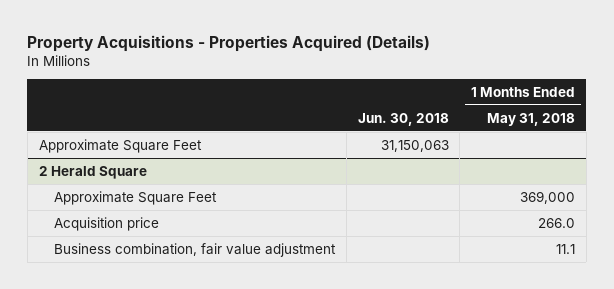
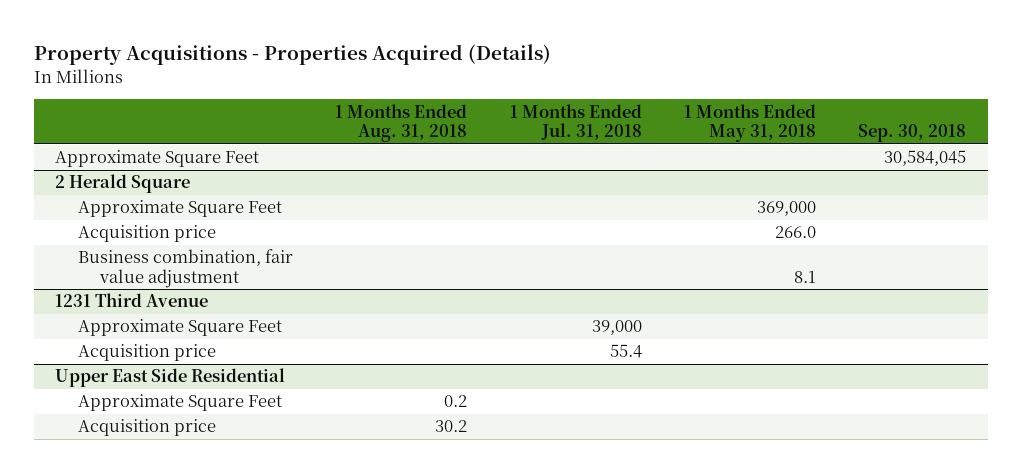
- | Jun. 30, 2018 | 1 Months Ended May 31, 2018
+ | 1 Months Ended Aug. 31, 2018 | 1 Months Ended Jul. 31, 2018 | 1 Months Ended May 31, 2018 | Sep. 30, 2018
@ 2 Herald Square
- Business combination, fair value adjustment | | 11.1
+ Business combination, fair value adjustment | | | 8.1 |
+ 1231 Third Avenue
+ Approximate Square Feet | | 39,000 | |
+ Acquisition price | | 55.4 | |
+ Upper East Side Residential
+ Approximate Square Feet | 0.2 | | |
+ Acquisition price | 30.2 | | |

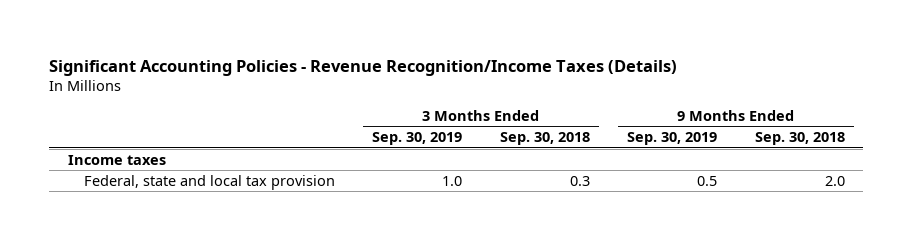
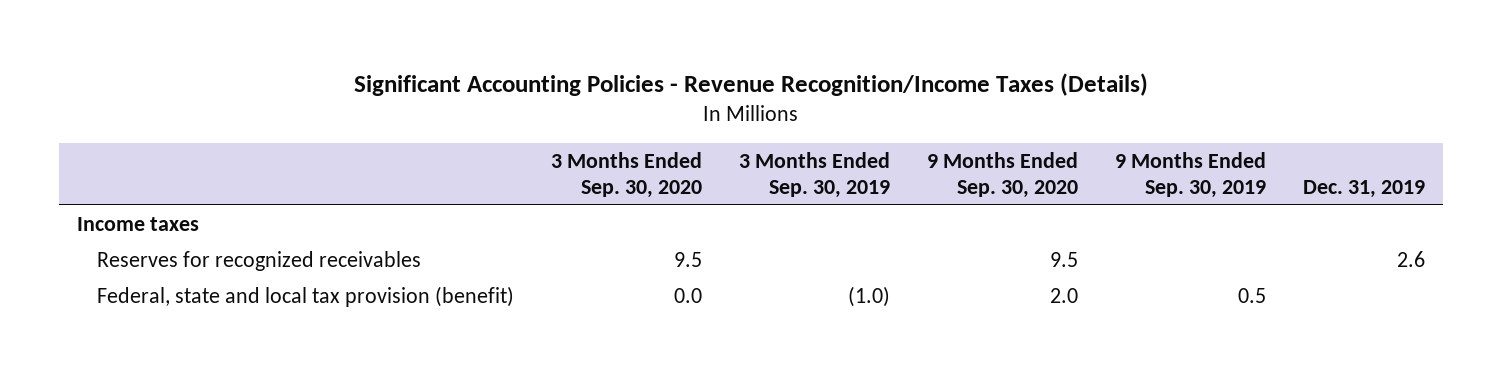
- | 3 Months Ended Sep. 30, 2019 | 3 Months Ended Sep. 30, 2018 | 9 Months Ended Sep. 30, 2019 | 9 Months Ended Sep. 30, 2018
+ | 3 Months Ended Sep. 30, 2020 | 3 Months Ended Sep. 30, 2019 | 9 Months Ended Sep. 30, 2020 | 9 Months Ended Sep. 30, 2019 | Dec. 31, 2019
- Federal, state and local tax provision | 1.0 | 0.3 | 0.5 | 2.0
+ Reserves for recognized receivables | 9.5 | | 9.5 | | 2.6
+ Federal, state and local tax provision (benefit) | 0.0 | (1.0) | 2.0 | 0.5 |

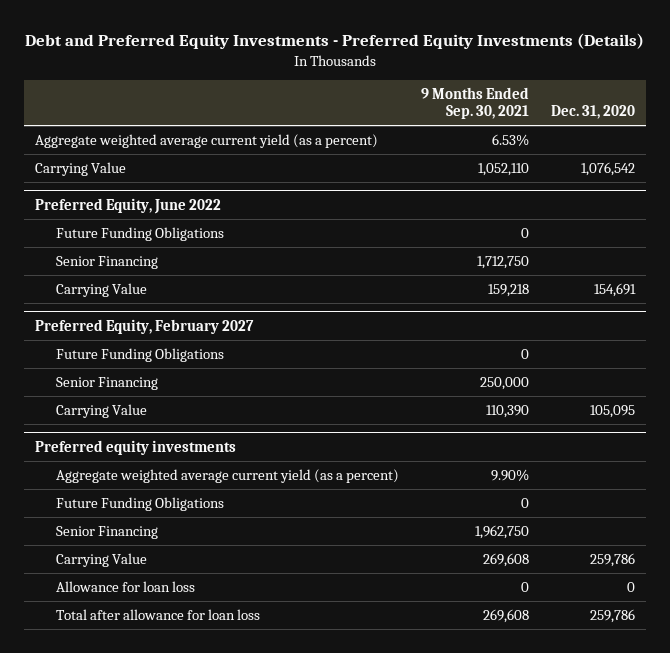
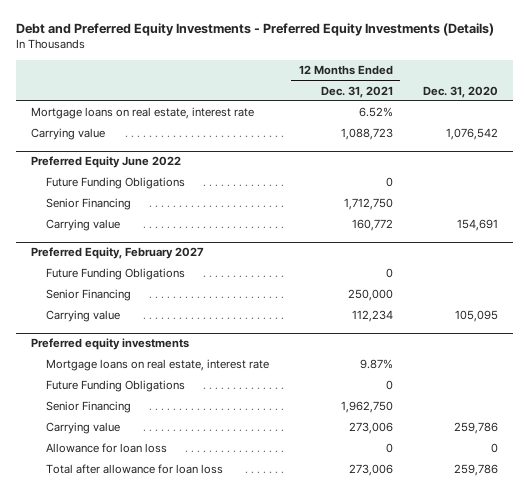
- | 9 Months Ended Sep. 30, 2021 | Dec. 31, 2020
+ | 12 Months Ended Dec. 31, 2021 | Dec. 31, 2020
- Aggregate weighted average current yield (as a percent) | 6.53% |
- Carrying Value | 1,052,110 | 1,076,542
- Preferred Equity, June 2022
+ Mortgage loans on real estate, interest rate | 6.52% |
+ Carrying value | 1,088,723 | 1,076,542
+ Preferred Equity June 2022
- Carrying Value | 159,218 | 154,691
+ Carrying value | 160,772 | 154,691
@ Preferred Equity, February 2027
- Carrying Value | 110,390 | 105,095
+ Carrying value | 112,234 | 105,095
@ Preferred equity investments
- Aggregate weighted average current yield (as a percent) | 9.90% |
+ Mortgage loans on real estate, interest rate | 9.87% |
- Carrying Value | 269,608 | 259,786
+ Carrying value | 273,006 | 259,786

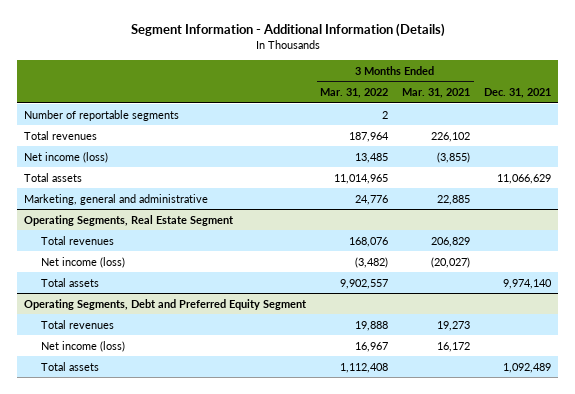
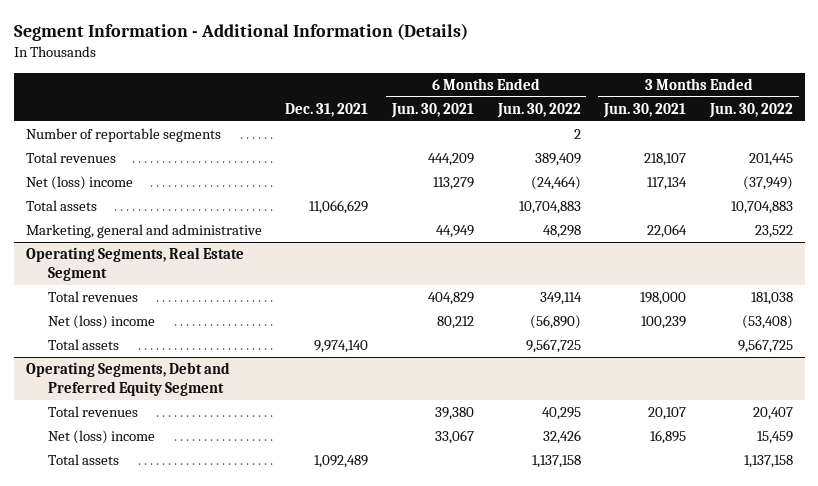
- | 3 Months Ended Mar. 31, 2022 | 3 Months Ended Mar. 31, 2021 | Dec. 31, 2021
+ | Dec. 31, 2021 | 6 Months Ended Jun. 30, 2021 | 6 Months Ended Jun. 30, 2022 | 3 Months Ended Jun. 30, 2021 | 3 Months Ended Jun. 30, 2022
- Net income (loss) | 13,485 | (3,855) |
+ Net (loss) income | | 113,279 | (24,464) | 117,134 | (37,949)
@ Operating Segments, Real Estate Segment
- Net income (loss) | (3,482) | (20,027) |
+ Net (loss) income | | 80,212 | (56,890) | 100,239 | (53,408)
@ Operating Segments, Debt and Preferred Equity Segment
- Net income (loss) | 16,967 | 16,172 |
+ Net (loss) income | | 33,067 | 32,426 | 16,895 | 15,459

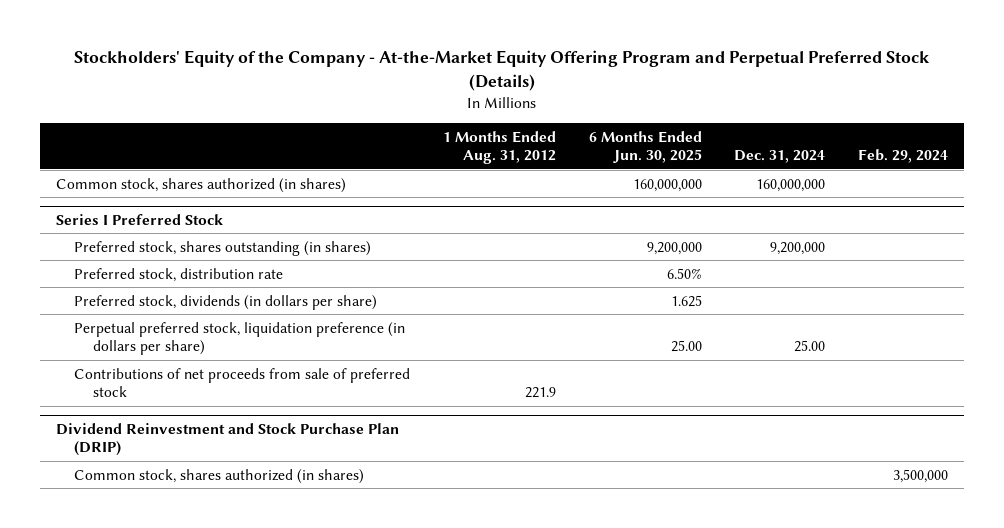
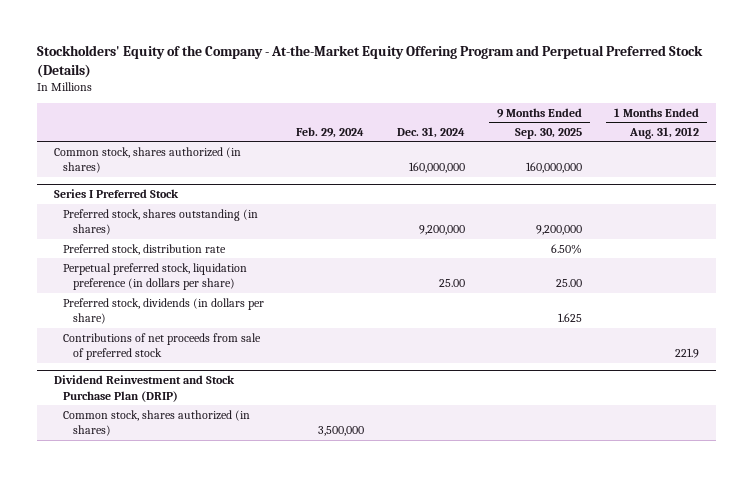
- | 1 Months Ended Aug. 31, 2012 | 6 Months Ended Jun. 30, 2025 | Dec. 31, 2024 | Feb. 29, 2024
+ | Feb. 29, 2024 | Dec. 31, 2024 | 9 Months Ended Sep. 30, 2025 | 1 Months Ended Aug. 31, 2012
@ Series I Preferred Stock
moved down: Preferred stock, dividends (in dollars per share) | | | 1.625 |

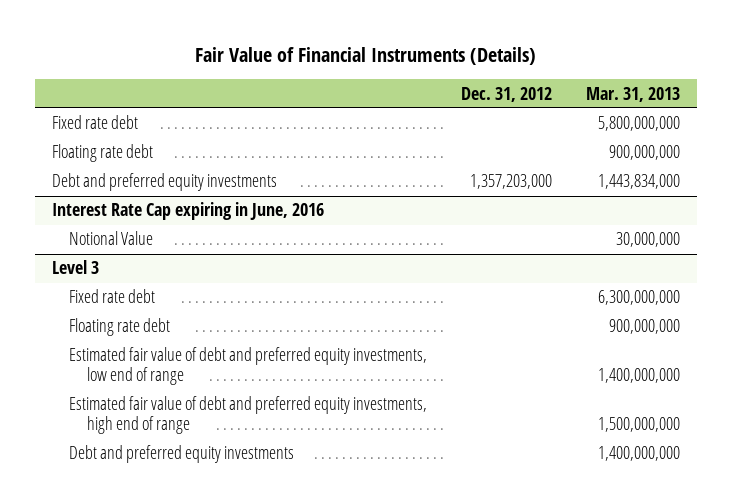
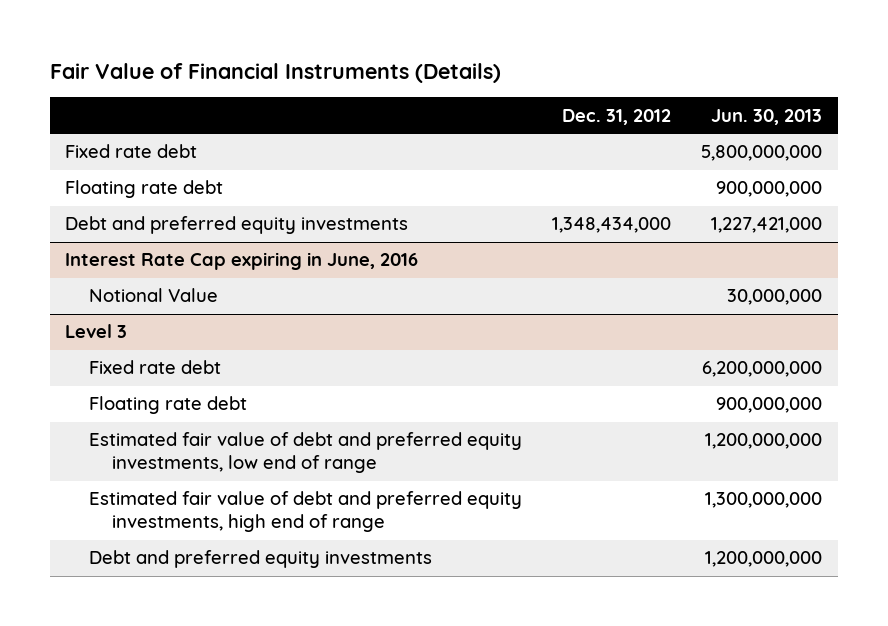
- | Dec. 31, 2012 | Mar. 31, 2013
+ | Dec. 31, 2012 | Jun. 30, 2013
- Debt and preferred equity investments | 1,357,203,000 | 1,443,834,000
+ Debt and preferred equity investments | 1,348,434,000 | 1,227,421,000

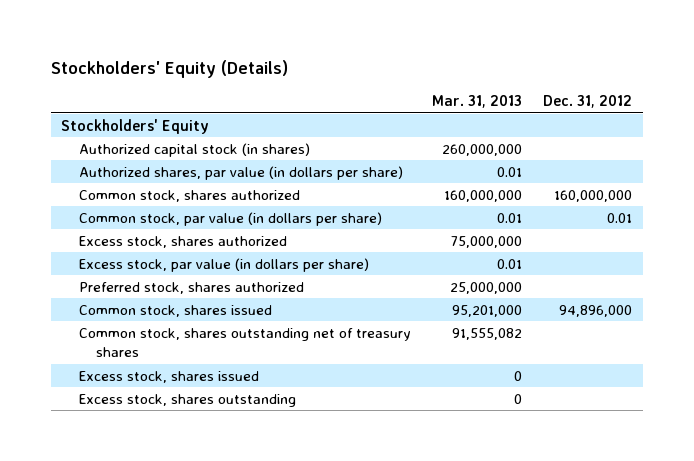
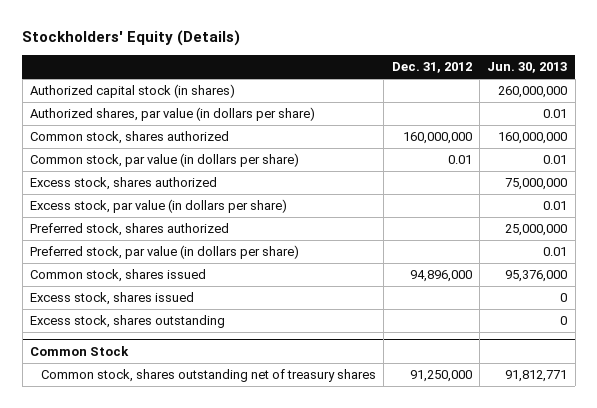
- | Mar. 31, 2013 | Dec. 31, 2012
+ | Dec. 31, 2012 | Jun. 30, 2013
- Stockholders' Equity
+ Preferred stock, par value (in dollars per share) | | 0.01
- Common stock, shares outstanding net of treasury shares | 91,555,082 |
+ Common Stock
+ Common stock, shares outstanding net of treasury shares | 91,250,000 | 91,812,771

